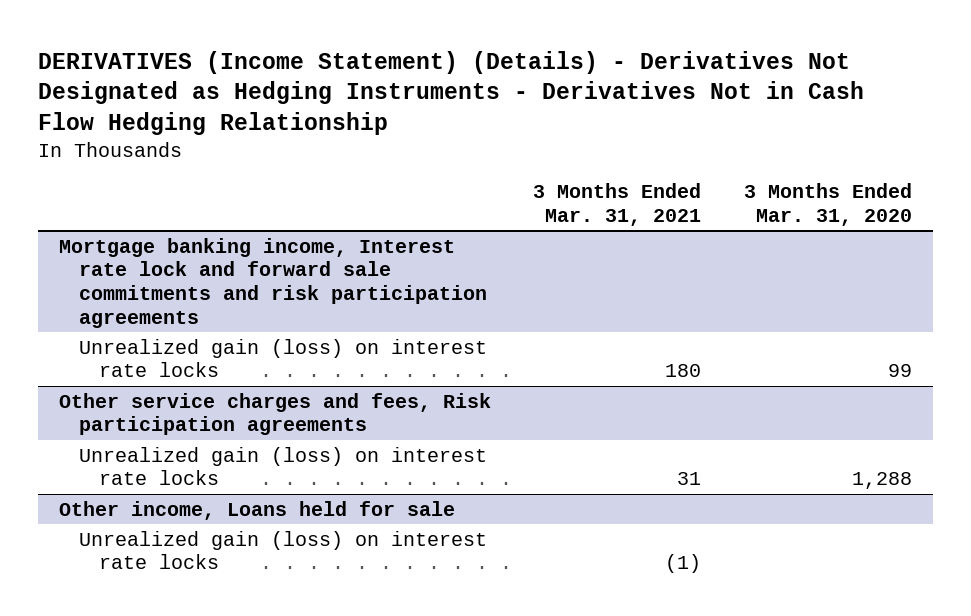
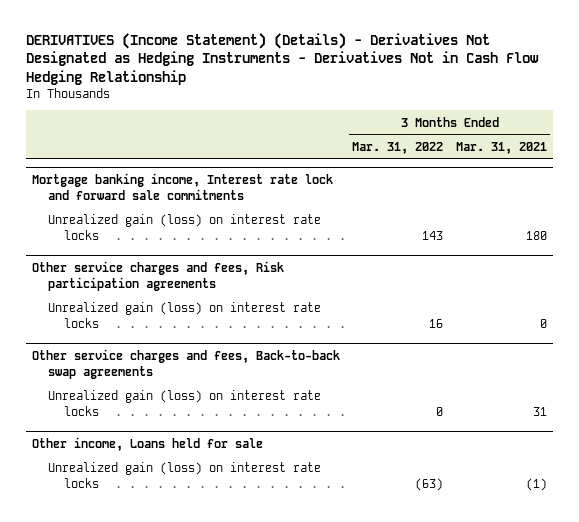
- | 3 Months Ended Mar. 31, 2021 | 3 Months Ended Mar. 31, 2020
+ | 3 Months Ended Mar. 31, 2022 | 3 Months Ended Mar. 31, 2021
- Mortgage banking income, Interest rate lock and forward sale commitments and risk participation agreements
+ Mortgage banking income, Interest rate lock and forward sale commitments
@ Other service charges and fees, Risk participation agreements
+ Unrealized gain (loss) on interest rate locks | 16 | 0
+ Other service charges and fees, Back-to-back swap agreements

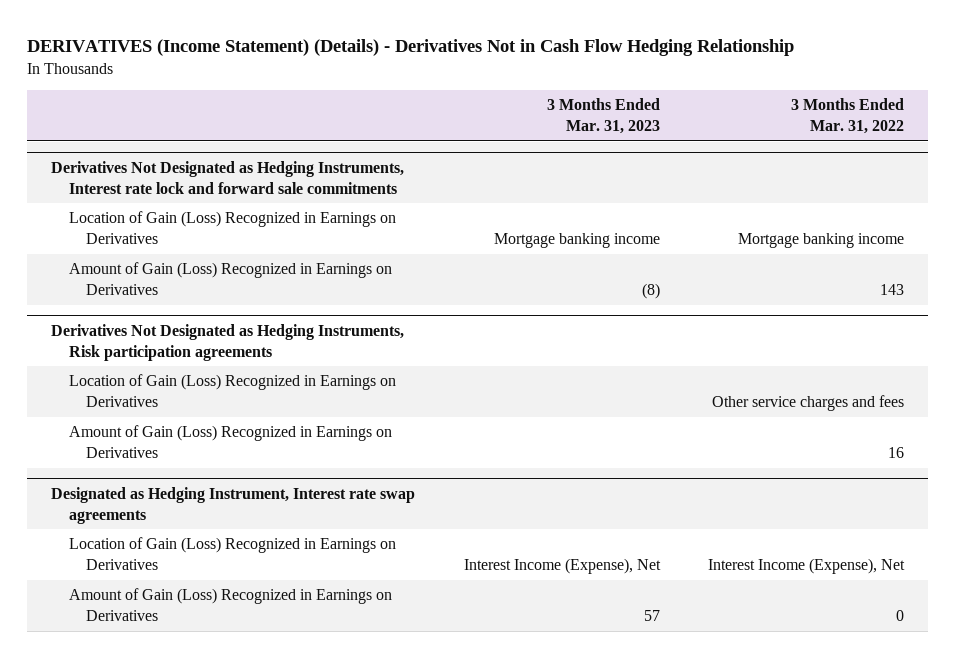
- DERIVATIVES (Income Statement) (Details) - Derivatives Not Designated as Hedging Instruments - Derivatives Not in Cash Flow Hedging Relationship
+ DERIVATIVES (Income Statement) (Details) - Derivatives Not in Cash Flow Hedging Relationship
- | 3 Months Ended Mar. 31, 2022 | 3 Months Ended Mar. 31, 2021
+ | 3 Months Ended Mar. 31, 2023 | 3 Months Ended Mar. 31, 2022
- Mortgage banking income, Interest rate lock and forward sale commitments
- Unrealized gain (loss) on interest rate locks | 143 | 180
- Other service charges and fees, Risk participation agreements
- Unrealized gain (loss) on interest rate locks | 16 | 0
- Other service charges and fees, Back-to-back swap agreements
- Unrealized gain (loss) on interest rate locks | 0 | 31
- Other income, Loans held for sale
- Unrealized gain (loss) on interest rate locks | (63) | (1)
+ Derivatives Not Designated as Hedging Instruments, Interest rate lock and forward sale commitments
+ Location of Gain (Loss) Recognized in Earnings on Derivatives | Mortgage banking income | Mortgage banking income
+ Amount of Gain (Loss) Recognized in Earnings on Derivatives | (8) | 143
+ Derivatives Not Designated as Hedging Instruments, Risk participation agreements
+ Location of Gain (Loss) Recognized in Earnings on Derivatives | | Other service charges and fees
+ Amount of Gain (Loss) Recognized in Earnings on Derivatives | | 16
+ Designated as Hedging Instrument, Interest rate swap agreements
+ Location of Gain (Loss) Recognized in Earnings on Derivatives | Interest Income (Expense), Net | Interest Income (Expense), Net
+ Amount of Gain (Loss) Recognized in Earnings on Derivatives | 57 | 0

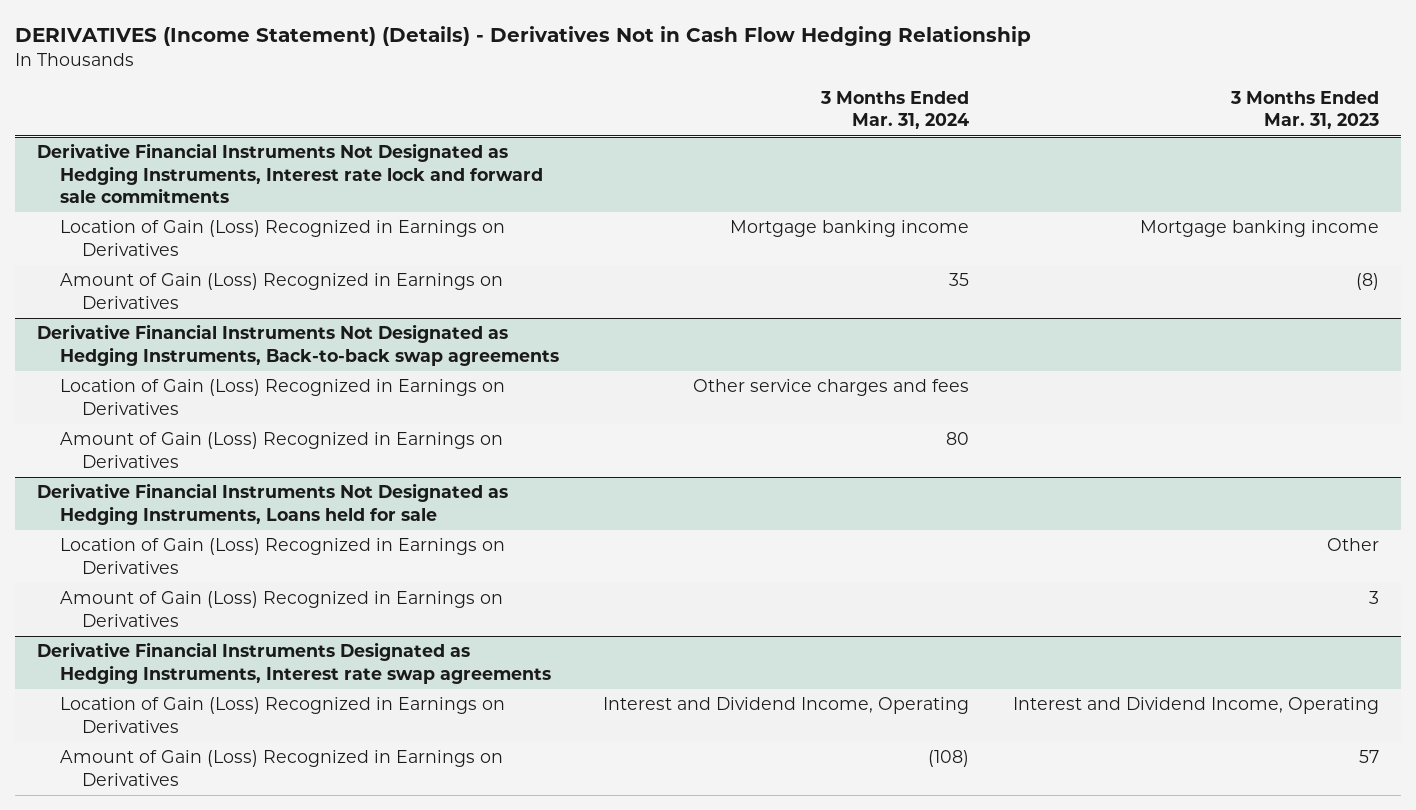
- | 3 Months Ended Mar. 31, 2023 | 3 Months Ended Mar. 31, 2022
+ | 3 Months Ended Mar. 31, 2024 | 3 Months Ended Mar. 31, 2023
- Derivatives Not Designated as Hedging Instruments, Interest rate lock and forward sale commitments
+ Derivative Financial Instruments Not Designated as Hedging Instruments, Interest rate lock and forward sale commitments
- Derivatives Not Designated as Hedging Instruments, Risk participation agreements
+ Derivative Financial Instruments Not Designated as Hedging Instruments, Back-to-back swap agreements
- Designated as Hedging Instrument, Interest rate swap agreements
- Location of Gain (Loss) Recognized in Earnings on Derivatives | Interest Income (Expense), Net | Interest Income (Expense), Net
+ Derivative Financial Instruments Not Designated as Hedging Instruments, Loans held for sale
+ Location of Gain (Loss) Recognized in Earnings on Derivatives | | Other
+ Amount of Gain (Loss) Recognized in Earnings on Derivatives | | 3
+ Derivative Financial Instruments Designated as Hedging Instruments, Interest rate swap agreements
+ Location of Gain (Loss) Recognized in Earnings on Derivatives | Interest and Dividend Income, Operating | Interest and Dividend Income, Operating

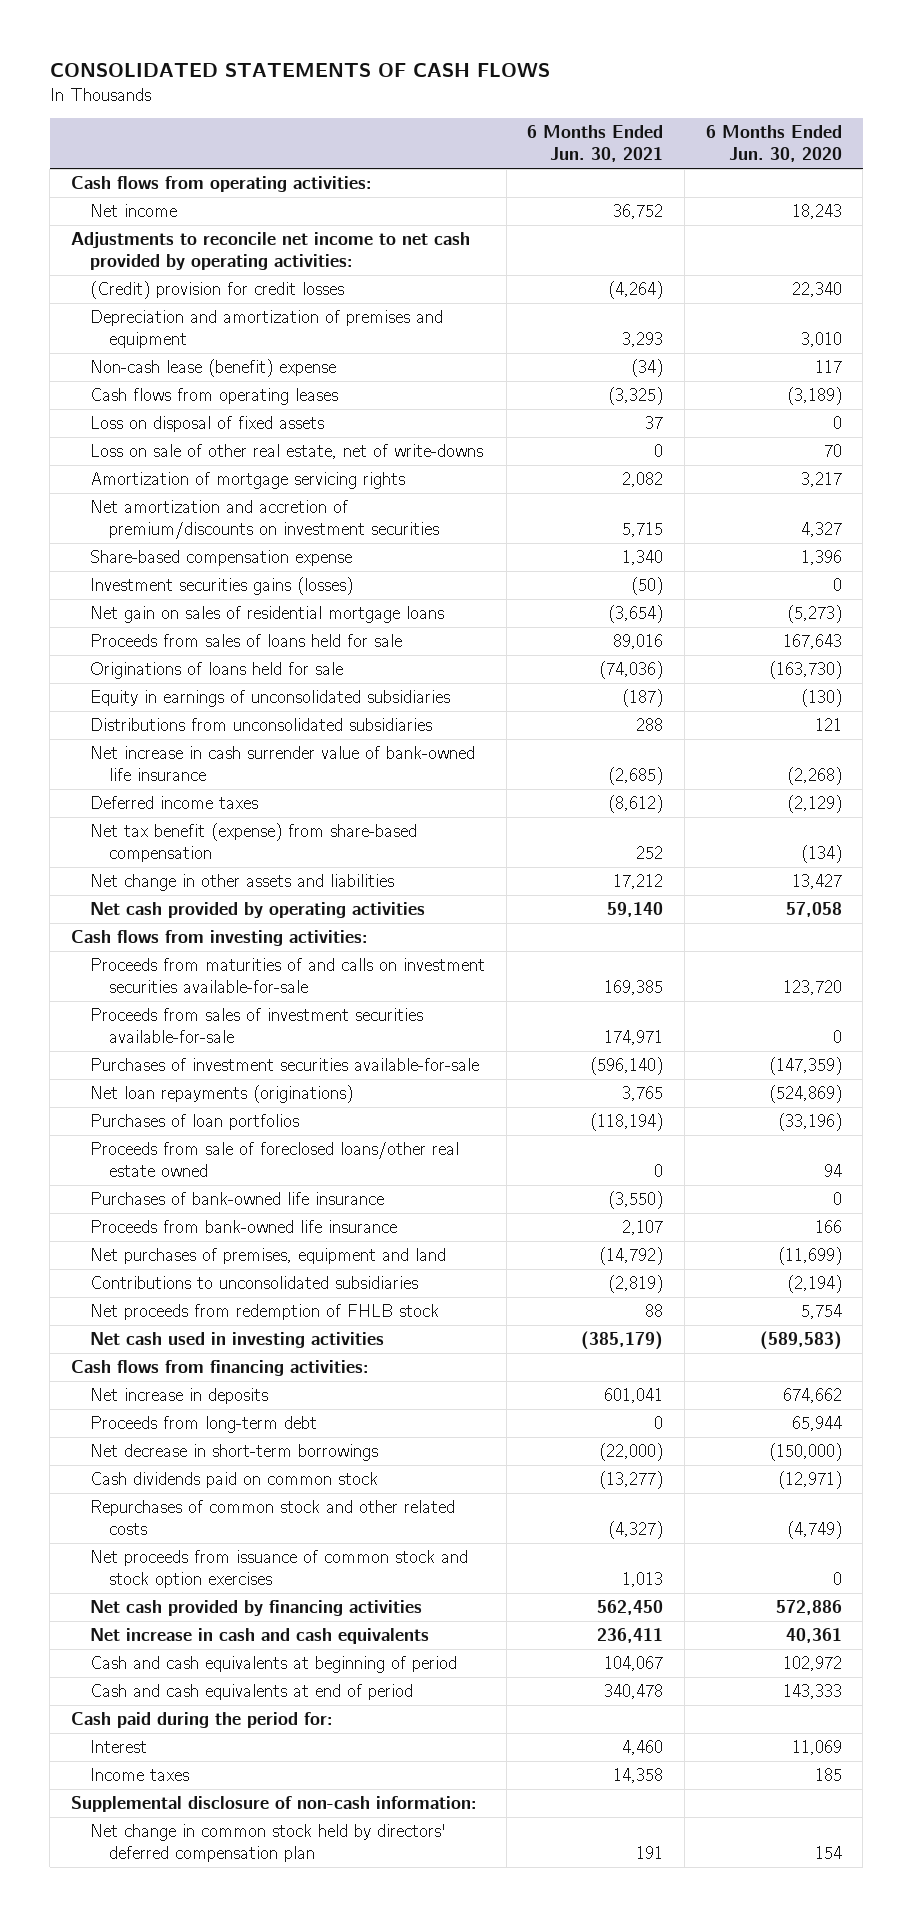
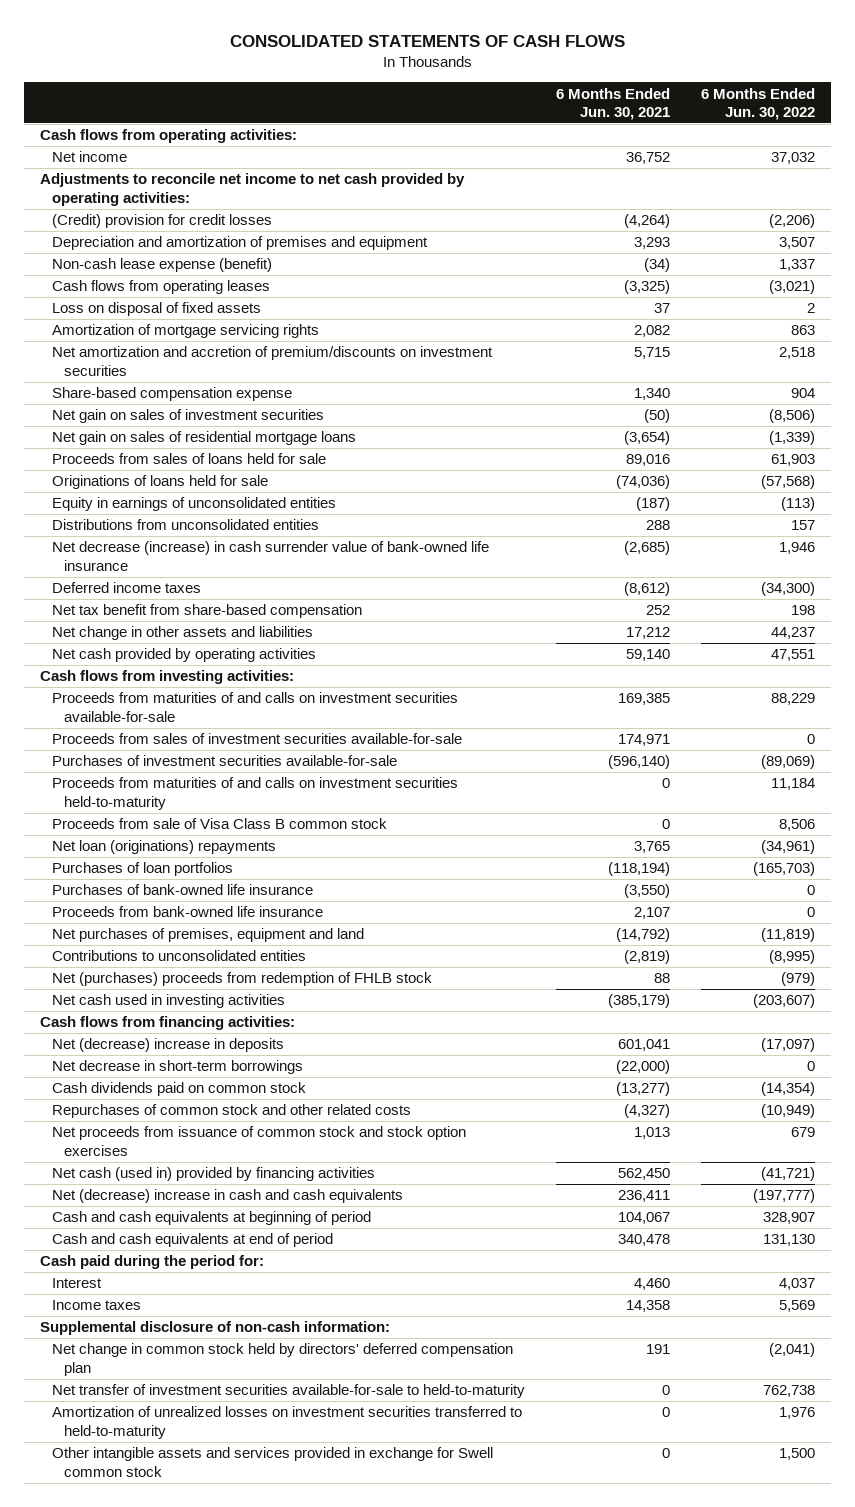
- | 6 Months Ended Jun. 30, 2021 | 6 Months Ended Jun. 30, 2020
+ | 6 Months Ended Jun. 30, 2021 | 6 Months Ended Jun. 30, 2022
- Non-cash lease (benefit) expense | (34) | 117
+ Non-cash lease expense (benefit) | (34) | 1,337
- Loss on sale of other real estate, net of write-downs | 0 | 70
- Investment securities gains (losses) | (50) | 0
+ Net gain on sales of investment securities | (50) | (8,506)
- Equity in earnings of unconsolidated subsidiaries | (187) | (130)
- Distributions from unconsolidated subsidiaries | 288 | 121
- Net increase in cash surrender value of bank-owned life insurance | (2,685) | (2,268)
+ Equity in earnings of unconsolidated entities | (187) | (113)
+ Distributions from unconsolidated entities | 288 | 157
+ Net decrease (increase) in cash surrender value of bank-owned life insurance | (2,685) | 1,946
- Net tax benefit (expense) from share-based compensation | 252 | (134)
+ Net tax benefit from share-based compensation | 252 | 198
- Net loan repayments (originations) | 3,765 | (524,869)
+ Proceeds from maturities of and calls on investment securities held-to-maturity | 0 | 11,184
+ Proceeds from sale of Visa Class B common stock | 0 | 8,506
+ Net loan (originations) repayments | 3,765 | (34,961)
- Proceeds from sale of foreclosed loans/other real estate owned | 0 | 94
- Contributions to unconsolidated subsidiaries | (2,819) | (2,194)
- Net proceeds from redemption of FHLB stock | 88 | 5,754
+ Contributions to unconsolidated entities | (2,819) | (8,995)
+ Net (purchases) proceeds from redemption of FHLB stock | 88 | (979)
- Net increase in deposits | 601,041 | 674,662
- Proceeds from long-term debt | 0 | 65,944
+ Net (decrease) increase in deposits | 601,041 | (17,097)
- Net cash provided by financing activities | 562,450 | 572,886
- Net increase in cash and cash equivalents | 236,411 | 40,361
+ Net cash (used in) provided by financing activities | 562,450 | (41,721)
+ Net (decrease) increase in cash and cash equivalents | 236,411 | (197,777)
+ Net transfer of investment securities available-for-sale to held-to-maturity | 0 | 762,738
+ Amortization of unrealized losses on investment securities transferred to held-to-maturity | 0 | 1,976
+ Other intangible assets and services provided in exchange for Swell common stock | 0 | 1,500

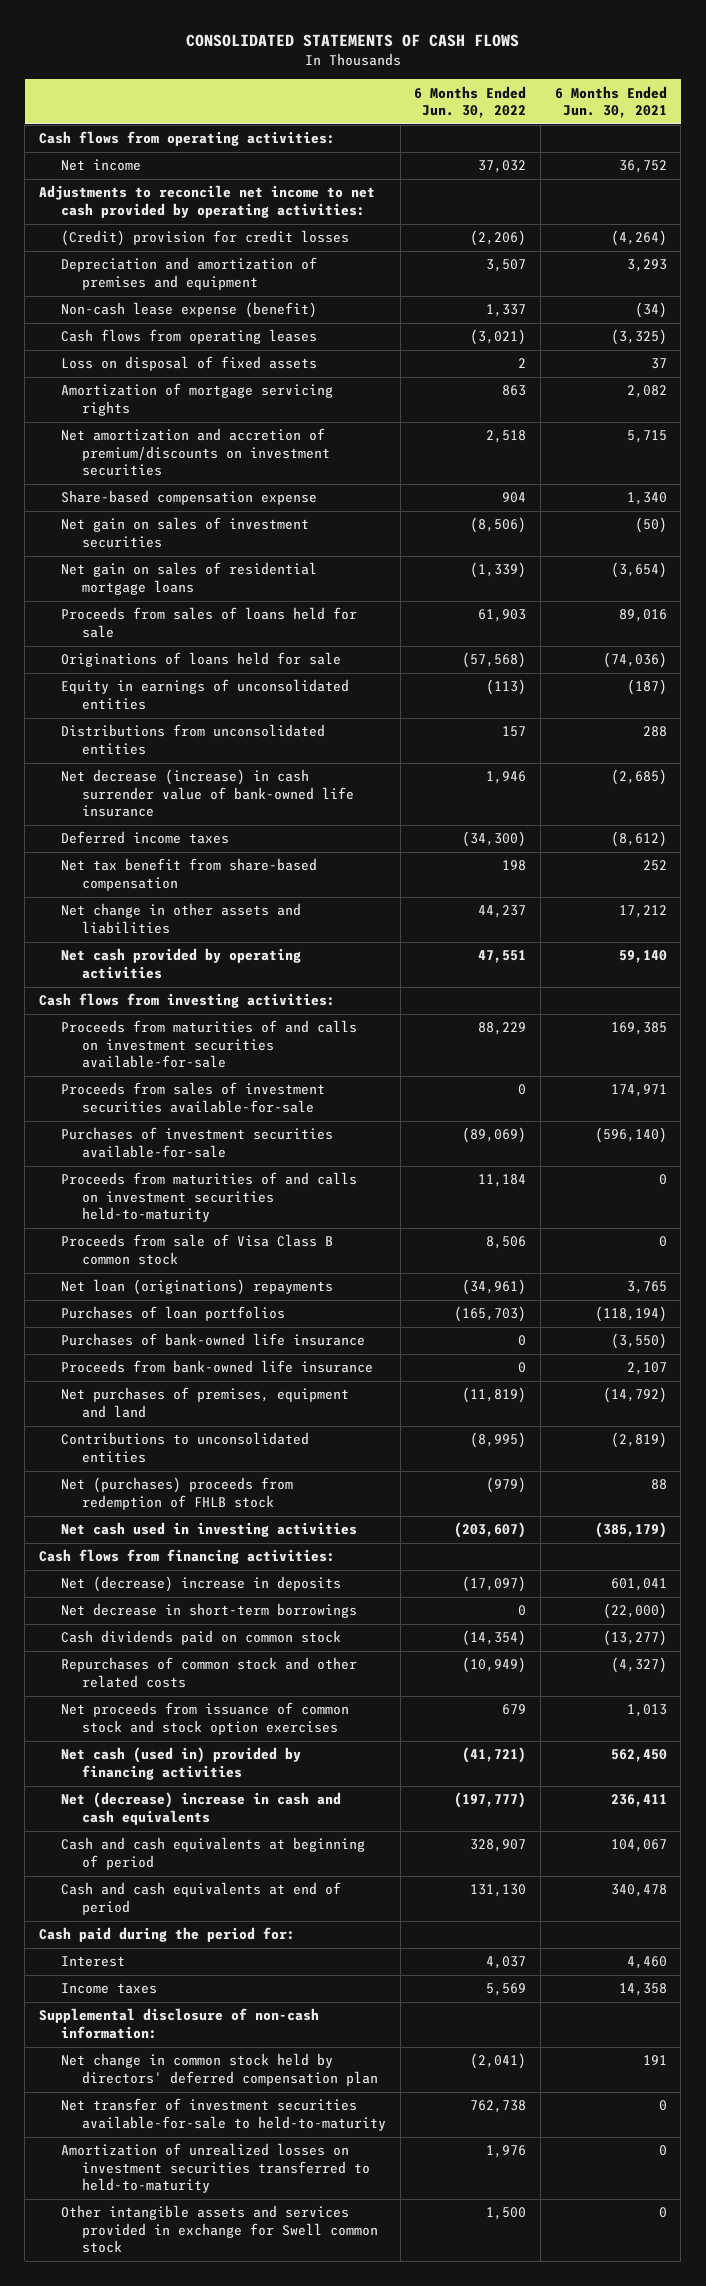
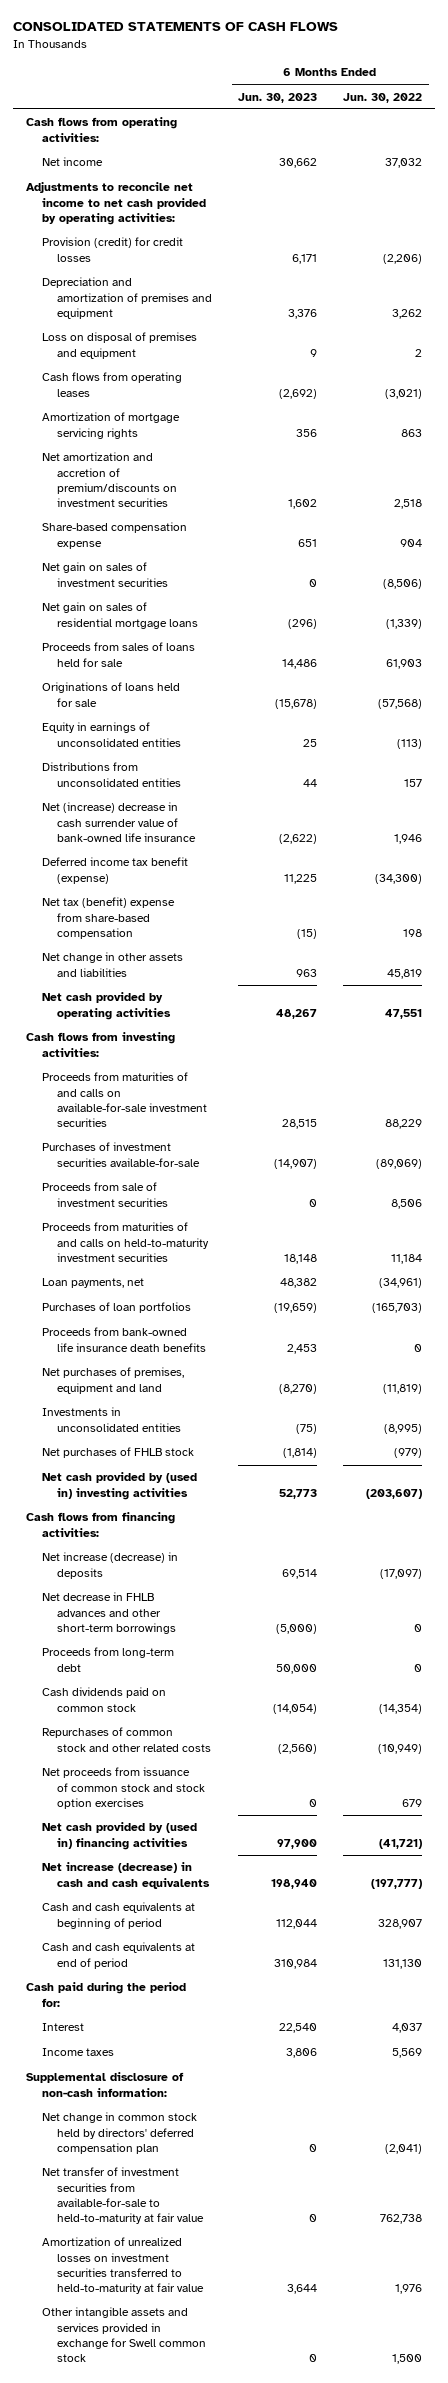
- | 6 Months Ended Jun. 30, 2022 | 6 Months Ended Jun. 30, 2021
+ | 6 Months Ended Jun. 30, 2023 | 6 Months Ended Jun. 30, 2022
- (Credit) provision for credit losses | (2,206) | (4,264)
- Depreciation and amortization of premises and equipment | 3,507 | 3,293
- Non-cash lease expense (benefit) | 1,337 | (34)
+ Provision (credit) for credit losses | 6,171 | (2,206)
+ Depreciation and amortization of premises and equipment | 3,376 | 3,262
+ Loss on disposal of premises and equipment | 9 | 2
- Loss on disposal of fixed assets | 2 | 37
- Net decrease (increase) in cash surrender value of bank-owned life insurance | 1,946 | (2,685)
- Deferred income taxes | (34,300) | (8,612)
- Net tax benefit from share-based compensation | 198 | 252
- Net change in other assets and liabilities | 44,237 | 17,212
+ Net (increase) decrease in cash surrender value of bank-owned life insurance | (2,622) | 1,946
+ Deferred income tax benefit (expense) | 11,225 | (34,300)
+ Net tax (benefit) expense from share-based compensation | (15) | 198
+ Net change in other assets and liabilities | 963 | 45,819
- Proceeds from maturities of and calls on investment securities available-for-sale | 88,229 | 169,385
- Proceeds from sales of investment securities available-for-sale | 0 | 174,971
+ Proceeds from maturities of and calls on available-for-sale investment securities | 28,515 | 88,229
- Proceeds from maturities of and calls on investment securities held-to-maturity | 11,184 | 0
- Proceeds from sale of Visa Class B common stock | 8,506 | 0
- Net loan (originations) repayments | (34,961) | 3,765
+ Proceeds from sale of investment securities | 0 | 8,506
+ Proceeds from maturities of and calls on held-to-maturity investment securities | 18,148 | 11,184
+ Loan payments, net | 48,382 | (34,961)
- Purchases of bank-owned life insurance | 0 | (3,550)
- Proceeds from bank-owned life insurance | 0 | 2,107
+ Proceeds from bank-owned life insurance death benefits | 2,453 | 0
- Contributions to unconsolidated entities | (8,995) | (2,819)
- Net (purchases) proceeds from redemption of FHLB stock | (979) | 88
- Net cash used in investing activities | (203,607) | (385,179)
+ Investments in unconsolidated entities | (75) | (8,995)
+ Net purchases of FHLB stock | (1,814) | (979)
+ Net cash provided by (used in) investing activities | 52,773 | (203,607)
- Net (decrease) increase in deposits | (17,097) | 601,041
- Net decrease in short-term borrowings | 0 | (22,000)
+ Net increase (decrease) in deposits | 69,514 | (17,097)
+ Net decrease in FHLB advances and other short-term borrowings | (5,000) | 0
+ Proceeds from long-term debt | 50,000 | 0
- Net cash (used in) provided by financing activities | (41,721) | 562,450
- Net (decrease) increase in cash and cash equivalents | (197,777) | 236,411
+ Net cash provided by (used in) financing activities | 97,900 | (41,721)
+ Net increase (decrease) in cash and cash equivalents | 198,940 | (197,777)
- Net transfer of investment securities available-for-sale to held-to-maturity | 762,738 | 0
- Amortization of unrealized losses on investment securities transferred to held-to-maturity | 1,976 | 0
+ Net transfer of investment securities from available-for-sale to held-to-maturity at fair value | 0 | 762,738
+ Amortization of unrealized losses on investment securities transferred to held-to-maturity at fair value | 3,644 | 1,976

